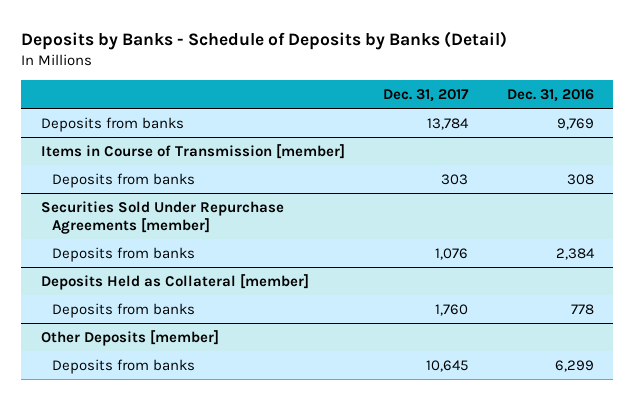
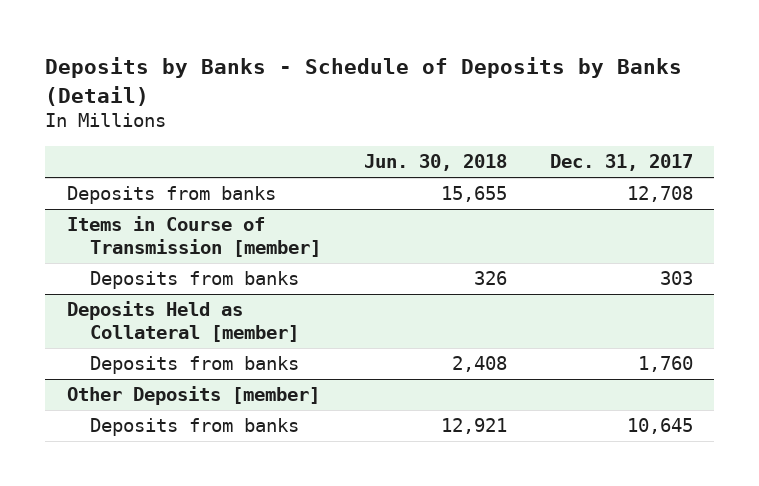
- | Dec. 31, 2017 | Dec. 31, 2016
+ | Jun. 30, 2018 | Dec. 31, 2017
- Deposits from banks | 13,784 | 9,769
+ Deposits from banks | 15,655 | 12,708
- Securities Sold Under Repurchase Agreements [member]
- Deposits from banks | 1,076 | 2,384

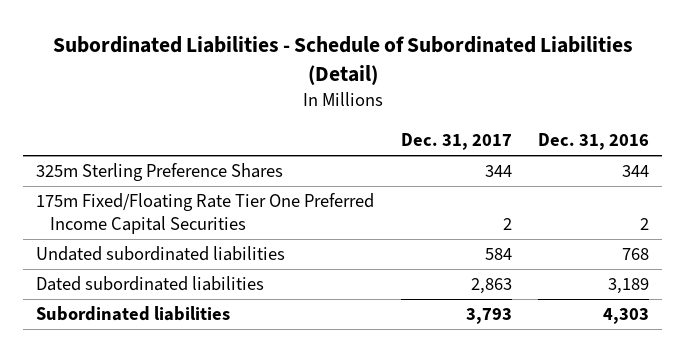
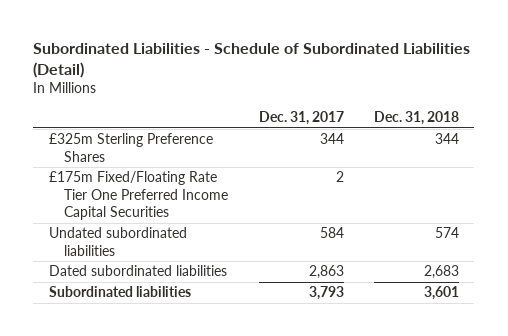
- | Dec. 31, 2017 | Dec. 31, 2016
+ | Dec. 31, 2017 | Dec. 31, 2018
- 325m Sterling Preference Shares | 344 | 344
- 175m Fixed/Floating Rate Tier One Preferred Income Capital Securities | 2 | 2
+ £325m Sterling Preference Shares | 344 | 344
+ £175m Fixed/Floating Rate Tier One Preferred Income Capital Securities | 2 |

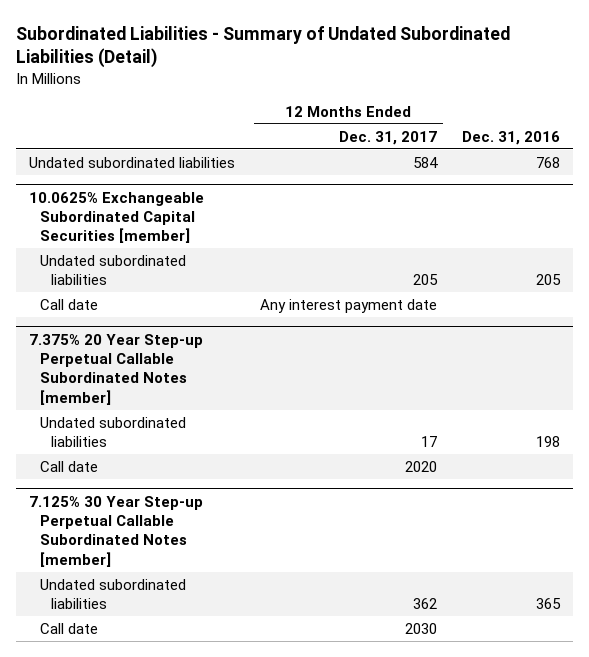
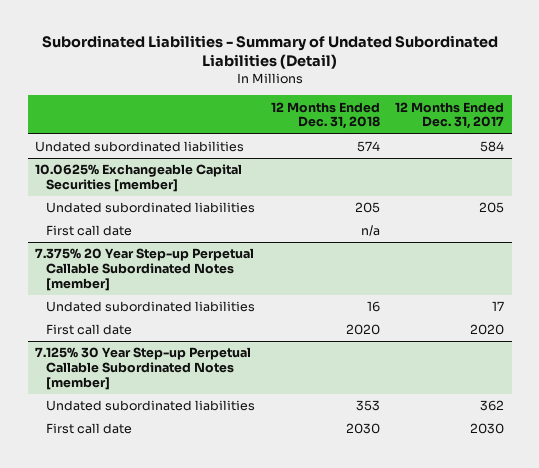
- | 12 Months Ended Dec. 31, 2017 | Dec. 31, 2016
+ | 12 Months Ended Dec. 31, 2018 | 12 Months Ended Dec. 31, 2017
- 10.0625% Exchangeable Subordinated Capital Securities [member]
+ 10.0625% Exchangeable Capital Securities [member]
- Call date | Any interest payment date |
+ First call date | n/a |
@ 7.375% 20 Year Step-up Perpetual Callable Subordinated Notes [member]
- Call date | 2020 |
+ First call date | 2020 | 2020
@ 7.125% 30 Year Step-up Perpetual Callable Subordinated Notes [member]
- Call date | 2030 |
+ First call date | 2030 | 2030

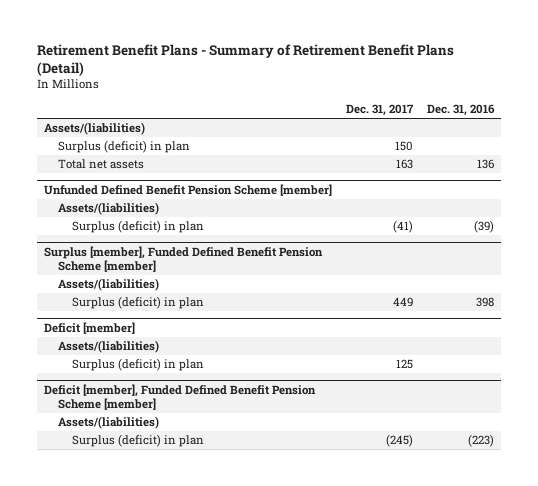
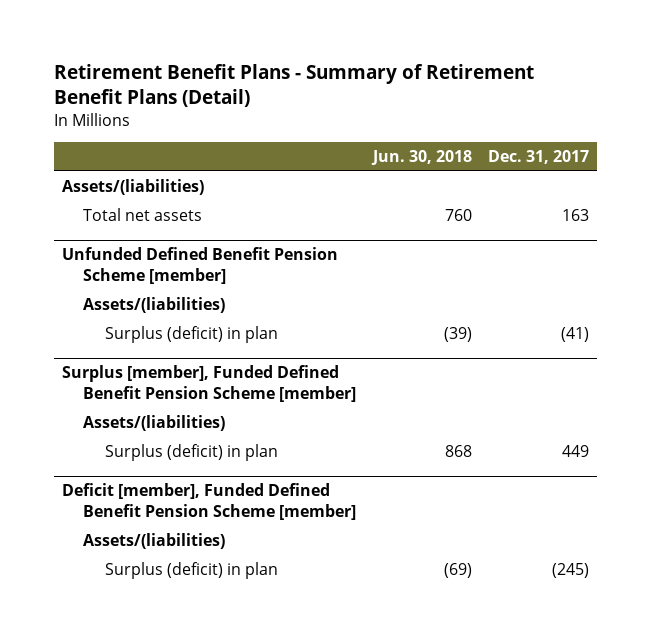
- | Dec. 31, 2017 | Dec. 31, 2016
+ | Jun. 30, 2018 | Dec. 31, 2017
- Surplus (deficit) in plan | 150 |
- Deficit [member]
- Assets/(liabilities)
- Surplus (deficit) in plan | 125 |

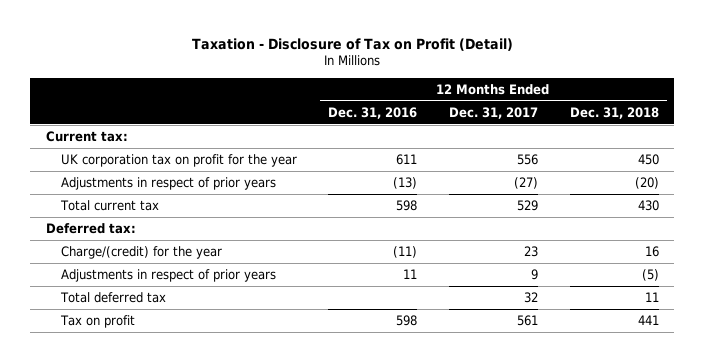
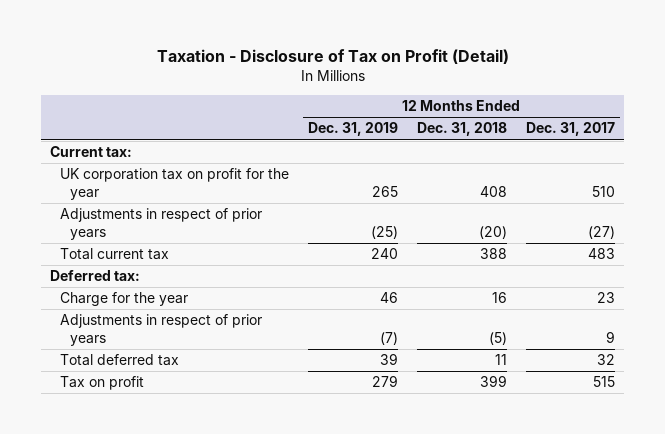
- | 12 Months Ended Dec. 31, 2016 | 12 Months Ended Dec. 31, 2017 | 12 Months Ended Dec. 31, 2018
+ | 12 Months Ended Dec. 31, 2019 | 12 Months Ended Dec. 31, 2018 | 12 Months Ended Dec. 31, 2017
- UK corporation tax on profit for the year | 611 | 556 | 450
+ UK corporation tax on profit for the year | 265 | 408 | 510
- Total current tax | 598 | 529 | 430
+ Total current tax | 240 | 388 | 483
- Charge/(credit) for the year | (11) | 23 | 16
+ Charge for the year | 46 | 16 | 23
- Tax on profit | 598 | 561 | 441
+ Tax on profit | 279 | 399 | 515

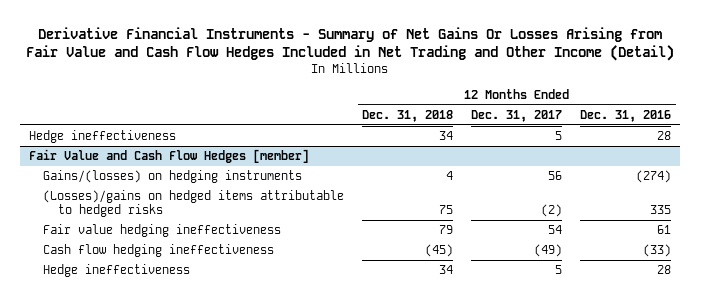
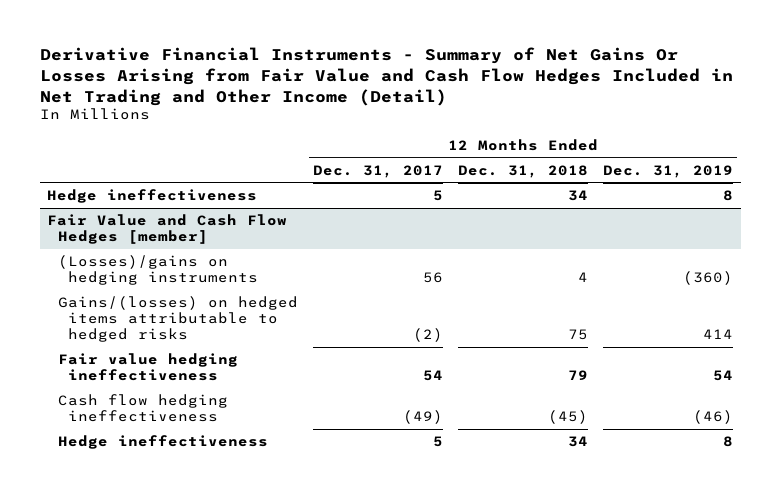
- | 12 Months Ended Dec. 31, 2018 | 12 Months Ended Dec. 31, 2017 | 12 Months Ended Dec. 31, 2016
+ | 12 Months Ended Dec. 31, 2017 | 12 Months Ended Dec. 31, 2018 | 12 Months Ended Dec. 31, 2019
@ Fair Value and Cash Flow Hedges [member]
- Gains/(losses) on hedging instruments | 4 | 56 | (274)
- (Losses)/gains on hedged items attributable to hedged risks | 75 | (2) | 335
+ (Losses)/gains on hedging instruments | 56 | 4 | (360)
+ Gains/(losses) on hedged items attributable to hedged risks | (2) | 75 | 414

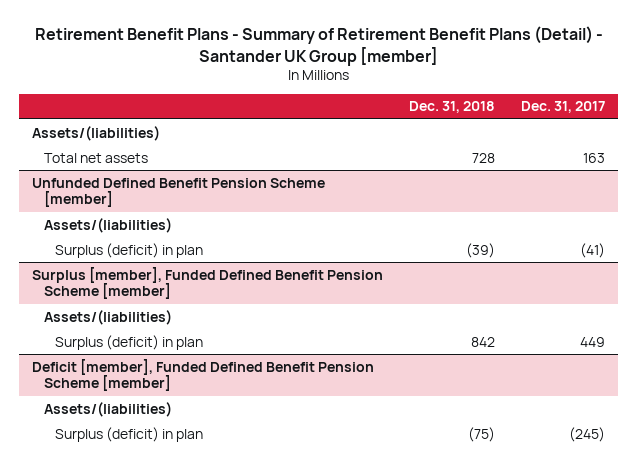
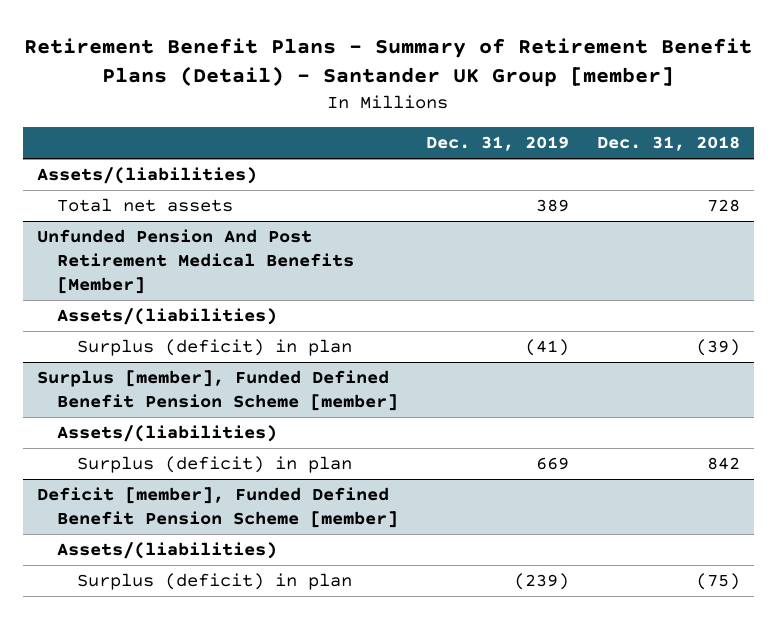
- | Dec. 31, 2018 | Dec. 31, 2017
+ | Dec. 31, 2019 | Dec. 31, 2018
- Unfunded Defined Benefit Pension Scheme [member]
+ Unfunded Pension And Post Retirement Medical Benefits [Member]

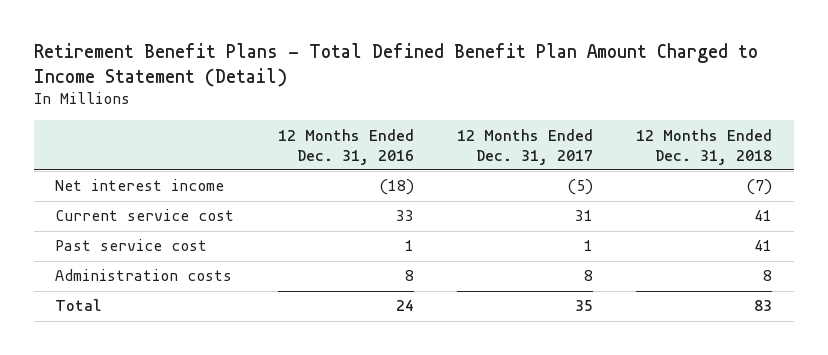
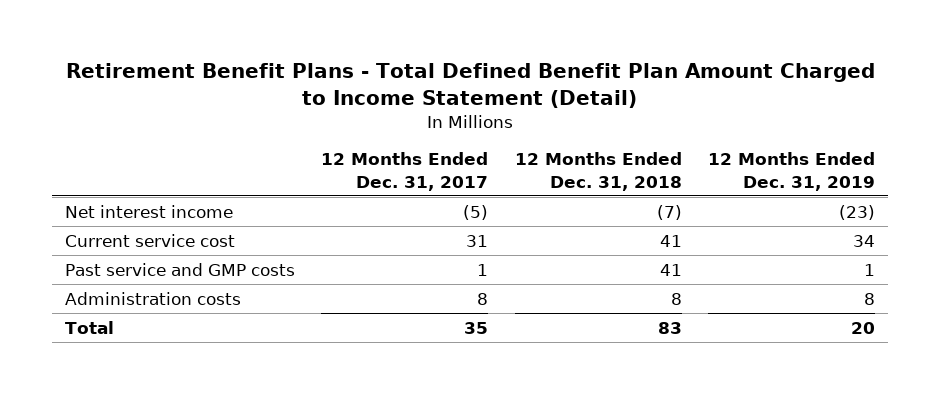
- | 12 Months Ended Dec. 31, 2016 | 12 Months Ended Dec. 31, 2017 | 12 Months Ended Dec. 31, 2018
+ | 12 Months Ended Dec. 31, 2017 | 12 Months Ended Dec. 31, 2018 | 12 Months Ended Dec. 31, 2019
- Past service cost | 1 | 1 | 41
+ Past service and GMP costs | 1 | 41 | 1

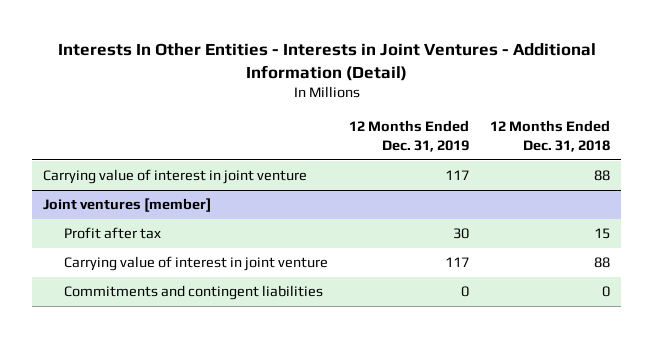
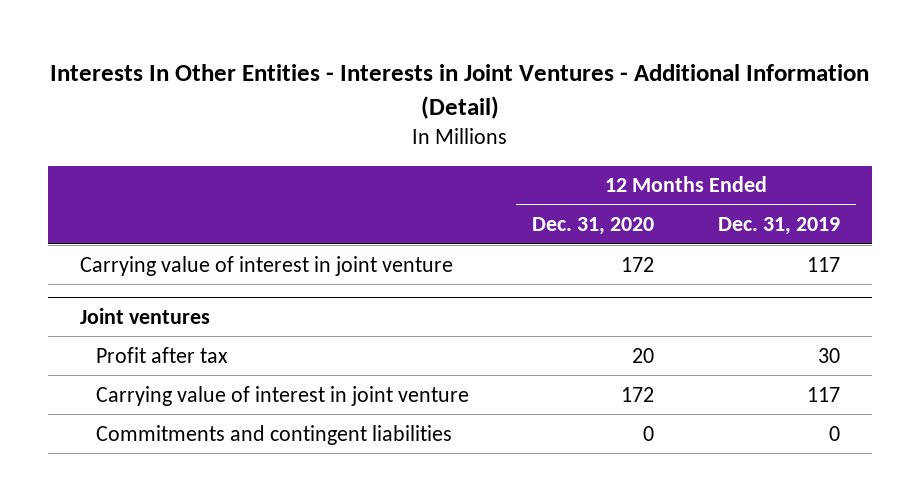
- | 12 Months Ended Dec. 31, 2019 | 12 Months Ended Dec. 31, 2018
+ | 12 Months Ended Dec. 31, 2020 | 12 Months Ended Dec. 31, 2019
- Joint ventures [member]
+ Joint ventures

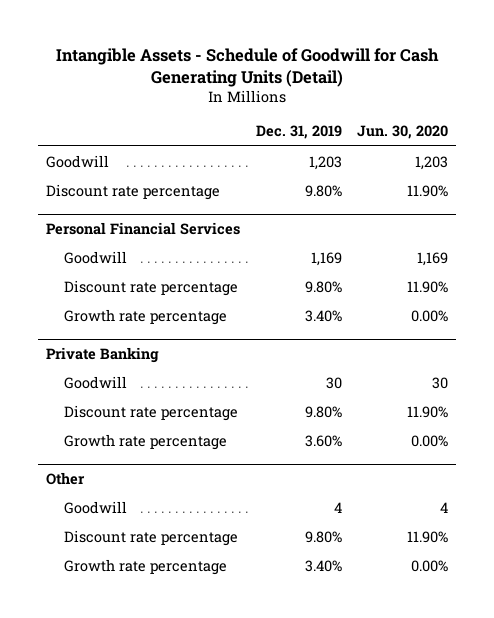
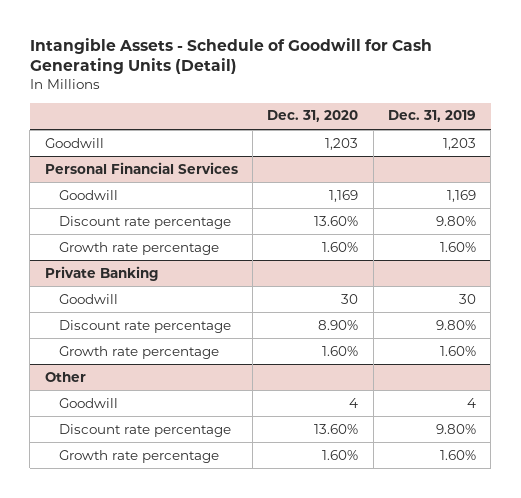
- | Dec. 31, 2019 | Jun. 30, 2020
+ | Dec. 31, 2020 | Dec. 31, 2019
- Discount rate percentage | 9.80% | 11.90%
@ Personal Financial Services
- Growth rate percentage | 3.40% | 0.00%
+ Growth rate percentage | 1.60% | 1.60%
@ Private Banking
- Growth rate percentage | 3.60% | 0.00%
+ Growth rate percentage | 1.60% | 1.60%
@ Other
- Growth rate percentage | 3.40% | 0.00%
+ Growth rate percentage | 1.60% | 1.60%

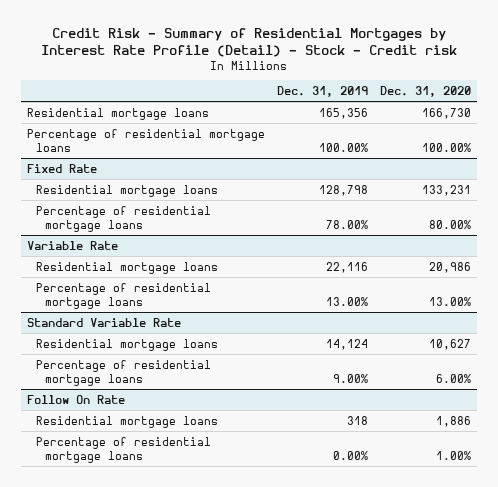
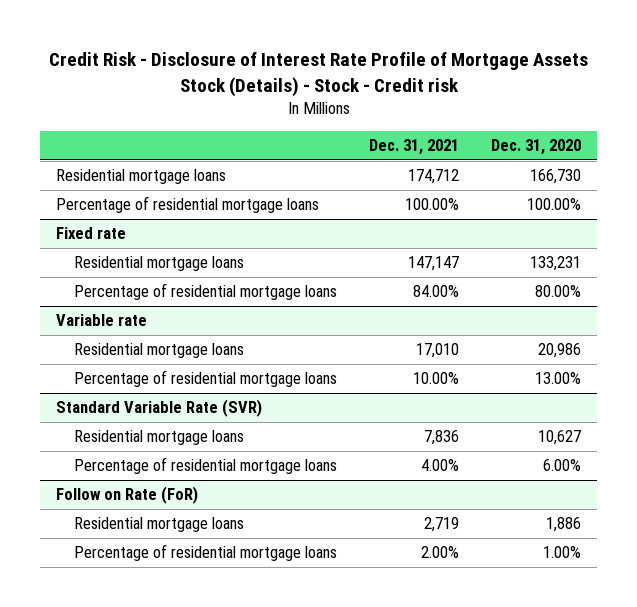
- Credit Risk - Summary of Residential Mortgages by Interest Rate Profile (Detail) - Stock - Credit risk
+ Credit Risk - Disclosure of Interest Rate Profile of Mortgage Assets Stock (Details) - Stock - Credit risk
- | Dec. 31, 2019 | Dec. 31, 2020
+ | Dec. 31, 2021 | Dec. 31, 2020
- Fixed Rate
+ Fixed rate
- Variable Rate
+ Variable rate
- Standard Variable Rate
+ Standard Variable Rate (SVR)
- Follow On Rate
+ Follow on Rate (FoR)

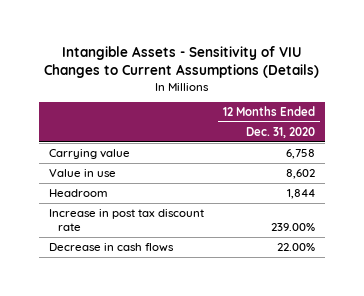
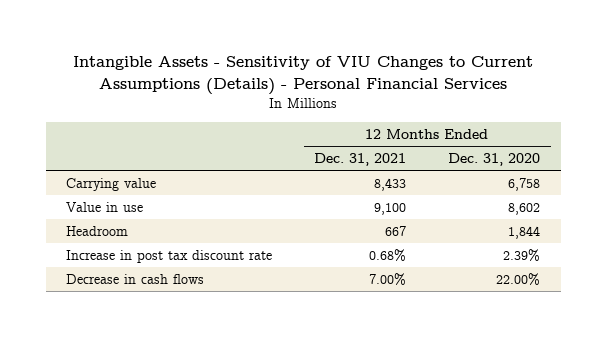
- Intangible Assets - Sensitivity of VIU Changes to Current Assumptions (Details)
+ Intangible Assets - Sensitivity of VIU Changes to Current Assumptions (Details) - Personal Financial Services
- | 12 Months Ended Dec. 31, 2020
+ | 12 Months Ended Dec. 31, 2021 | 12 Months Ended Dec. 31, 2020
- Increase in post tax discount rate | 239.00%
+ Increase in post tax discount rate | 0.68% | 2.39%

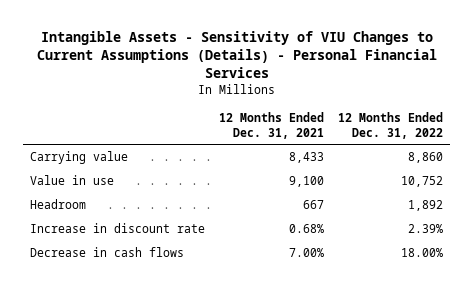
- | 12 Months Ended Dec. 31, 2021 | 12 Months Ended Dec. 31, 2020
+ | 12 Months Ended Dec. 31, 2021 | 12 Months Ended Dec. 31, 2022
- Increase in post tax discount rate | 0.68% | 2.39%
+ Increase in discount rate | 0.68% | 2.39%

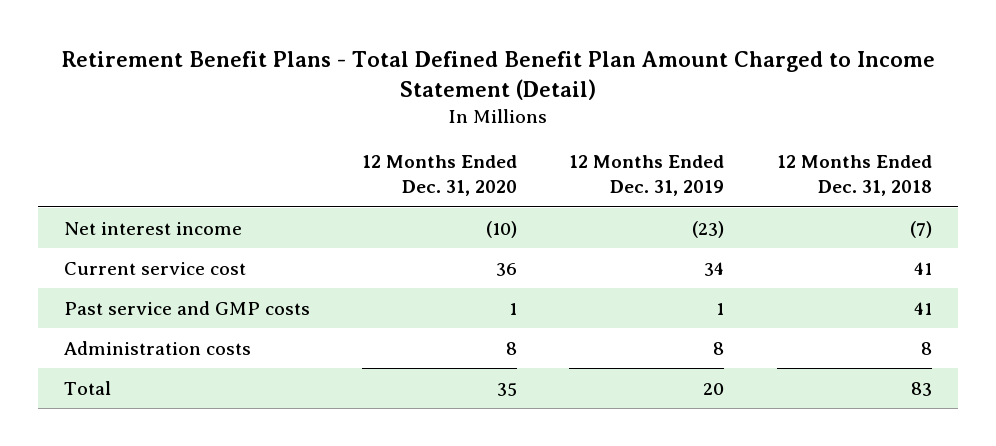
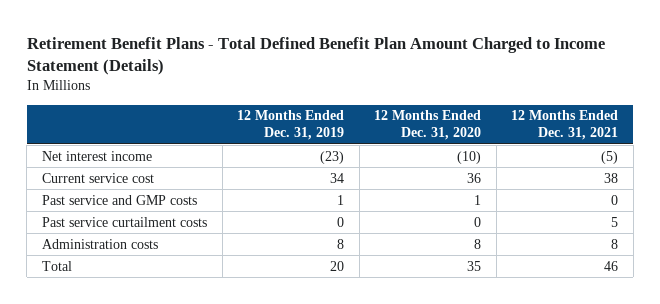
- Retirement Benefit Plans - Total Defined Benefit Plan Amount Charged to Income Statement (Detail)
+ Retirement Benefit Plans - Total Defined Benefit Plan Amount Charged to Income Statement (Details)
- | 12 Months Ended Dec. 31, 2020 | 12 Months Ended Dec. 31, 2019 | 12 Months Ended Dec. 31, 2018
+ | 12 Months Ended Dec. 31, 2019 | 12 Months Ended Dec. 31, 2020 | 12 Months Ended Dec. 31, 2021
+ Past service curtailment costs | 0 | 0 | 5

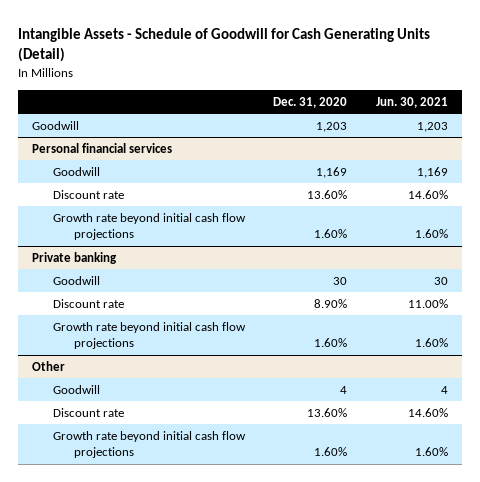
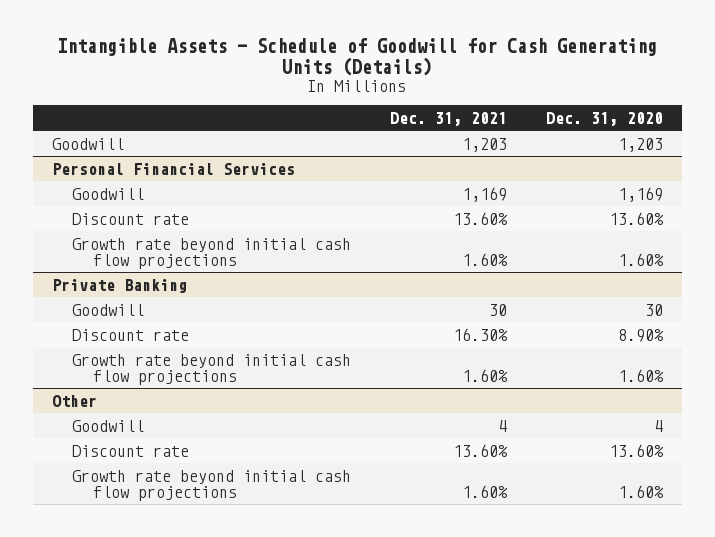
- Intangible Assets - Schedule of Goodwill for Cash Generating Units (Detail)
+ Intangible Assets - Schedule of Goodwill for Cash Generating Units (Details)
- | Dec. 31, 2020 | Jun. 30, 2021
+ | Dec. 31, 2021 | Dec. 31, 2020
- Personal financial services
+ Personal Financial Services
- Private banking
+ Private Banking

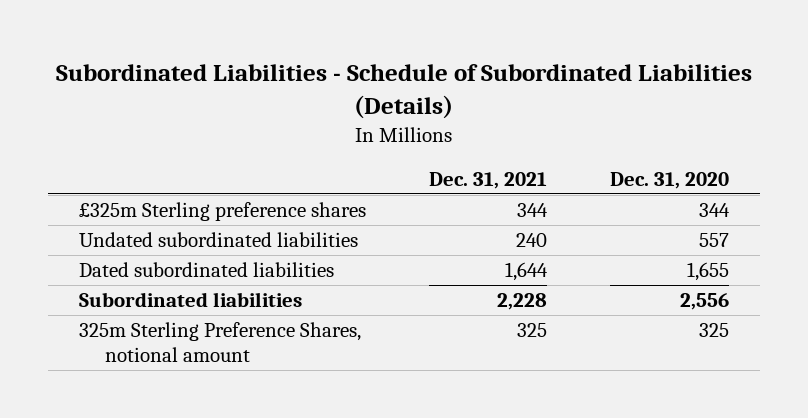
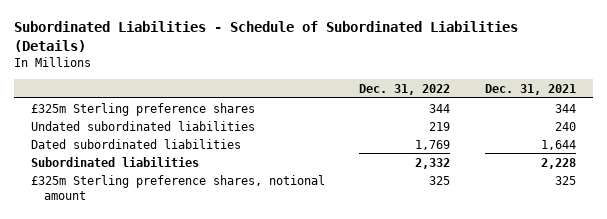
- | Dec. 31, 2021 | Dec. 31, 2020
+ | Dec. 31, 2022 | Dec. 31, 2021
- 325m Sterling Preference Shares, notional amount | 325 | 325
+ £325m Sterling preference shares, notional amount | 325 | 325

